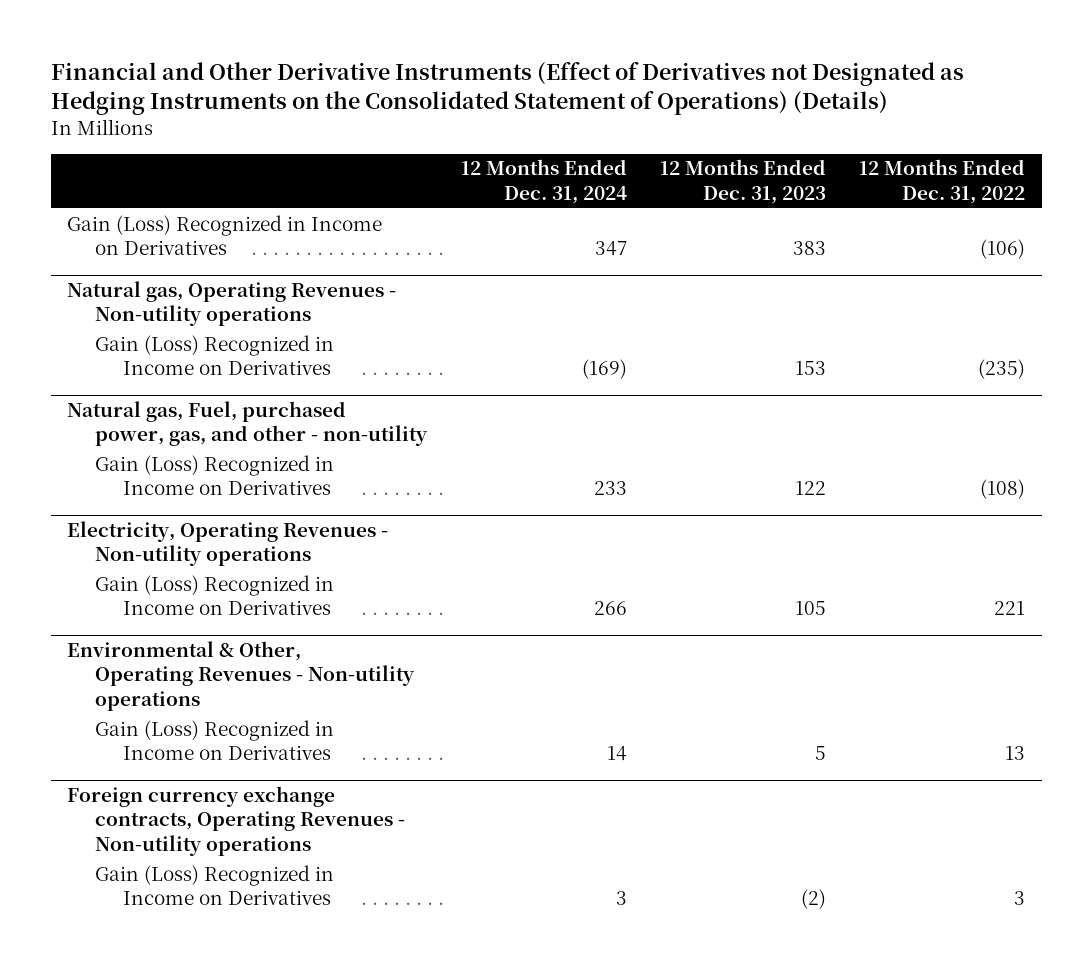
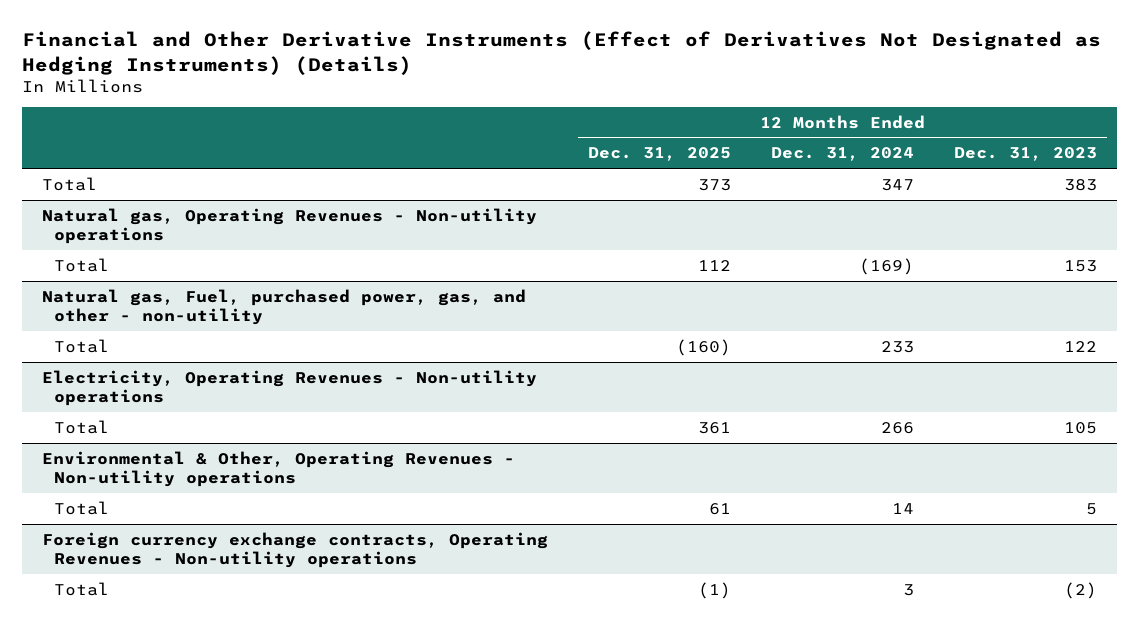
- Financial and Other Derivative Instruments (Effect of Derivatives not Designated as Hedging Instruments on the Consolidated Statement of Operations) (Details)
+ Financial and Other Derivative Instruments (Effect of Derivatives Not Designated as Hedging Instruments) (Details)
- | 12 Months Ended Dec. 31, 2024 | 12 Months Ended Dec. 31, 2023 | 12 Months Ended Dec. 31, 2022
+ | 12 Months Ended Dec. 31, 2025 | 12 Months Ended Dec. 31, 2024 | 12 Months Ended Dec. 31, 2023
- Gain (Loss) Recognized in Income on Derivatives | 347 | 383 | (106)
+ Total | 373 | 347 | 383
@ Natural gas, Operating Revenues - Non-utility operations
- Gain (Loss) Recognized in Income on Derivatives | (169) | 153 | (235)
+ Total | 112 | (169) | 153
@ Natural gas, Fuel, purchased power, gas, and other - non-utility
- Gain (Loss) Recognized in Income on Derivatives | 233 | 122 | (108)
+ Total | (160) | 233 | 122
@ Electricity, Operating Revenues - Non-utility operations
- Gain (Loss) Recognized in Income on Derivatives | 266 | 105 | 221
+ Total | 361 | 266 | 105
@ Environmental & Other, Operating Revenues - Non-utility operations
- Gain (Loss) Recognized in Income on Derivatives | 14 | 5 | 13
+ Total | 61 | 14 | 5
@ Foreign currency exchange contracts, Operating Revenues - Non-utility operations
- Gain (Loss) Recognized in Income on Derivatives | 3 | (2) | 3
+ Total | (1) | 3 | (2)

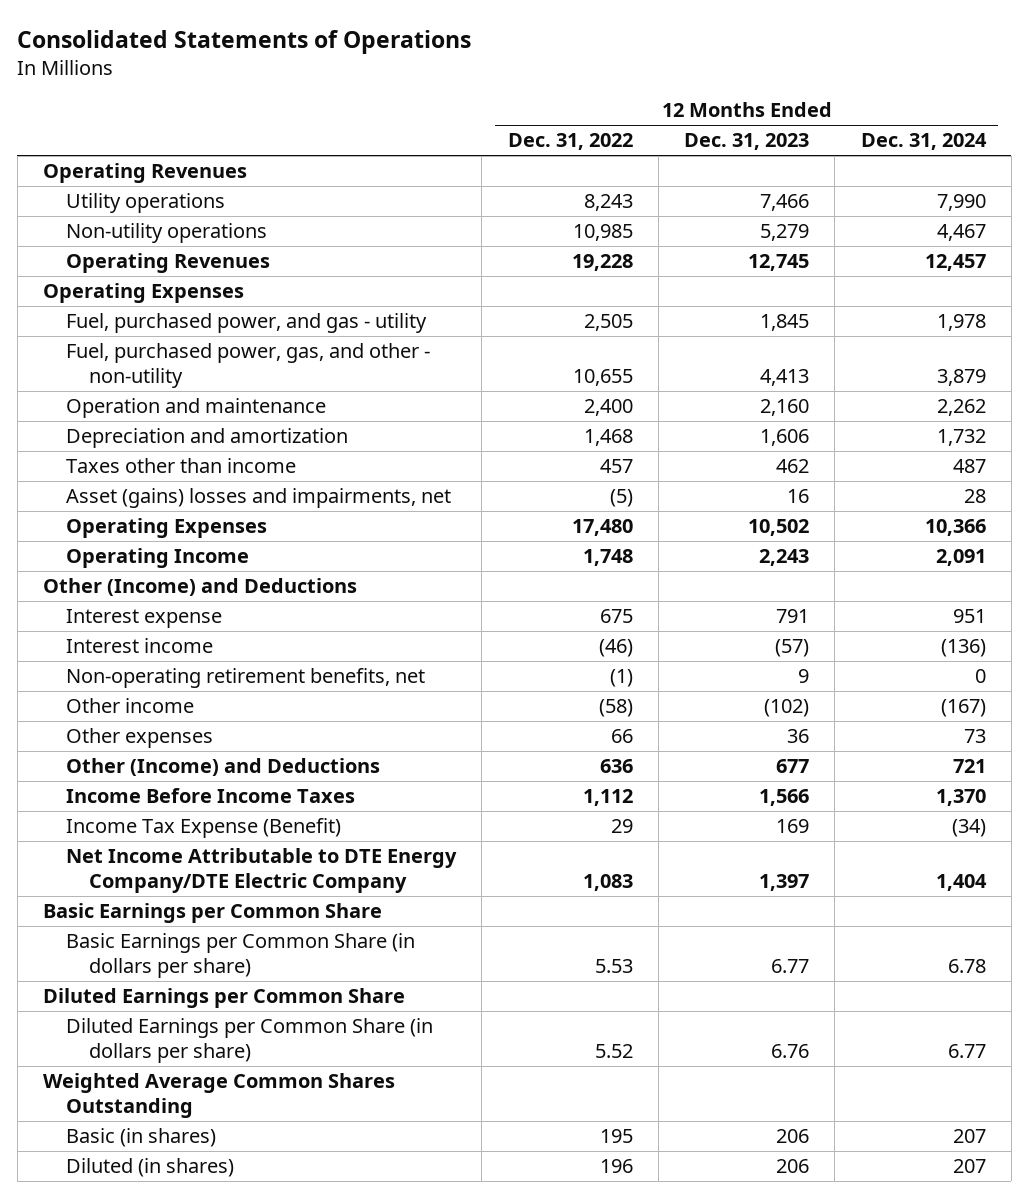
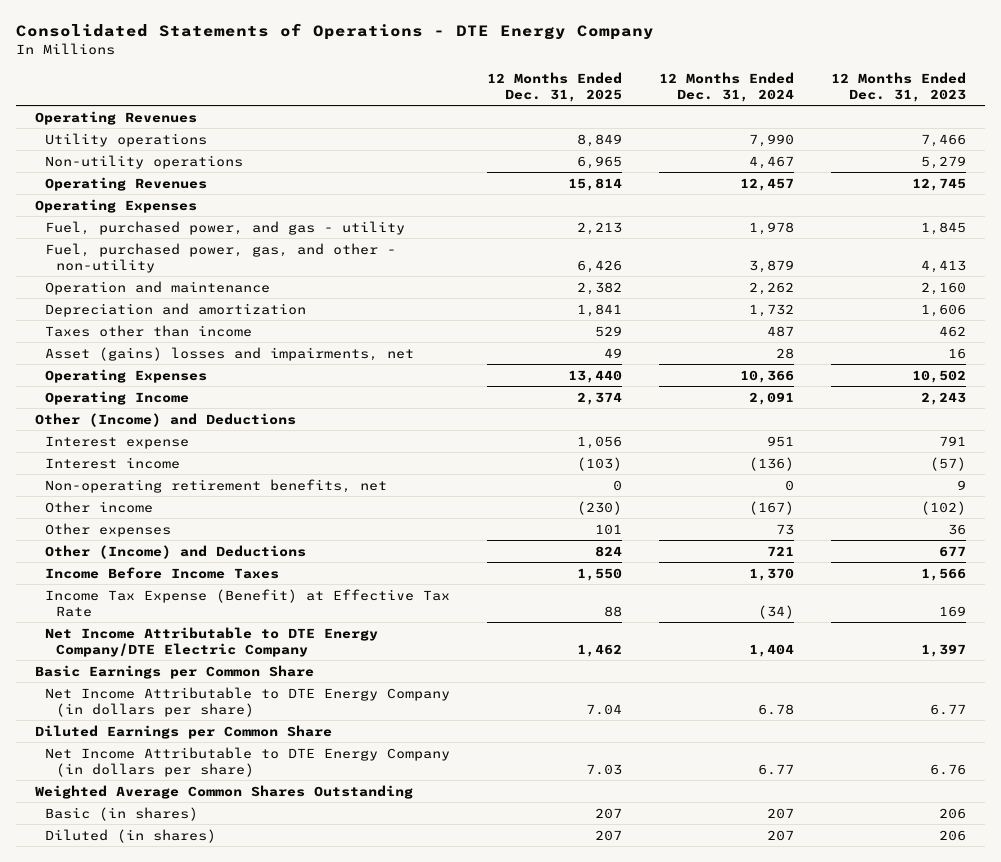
- Consolidated Statements of Operations
+ Consolidated Statements of Operations - DTE Energy Company
- | 12 Months Ended Dec. 31, 2022 | 12 Months Ended Dec. 31, 2023 | 12 Months Ended Dec. 31, 2024
+ | 12 Months Ended Dec. 31, 2025 | 12 Months Ended Dec. 31, 2024 | 12 Months Ended Dec. 31, 2023
- Income Tax Expense (Benefit) | 29 | 169 | (34)
+ Income Tax Expense (Benefit) at Effective Tax Rate | 88 | (34) | 169
- Basic Earnings per Common Share (in dollars per share) | 5.53 | 6.77 | 6.78
+ Net Income Attributable to DTE Energy Company (in dollars per share) | 7.04 | 6.78 | 6.77
- Diluted Earnings per Common Share (in dollars per share) | 5.52 | 6.76 | 6.77
+ Net Income Attributable to DTE Energy Company (in dollars per share) | 7.03 | 6.77 | 6.76

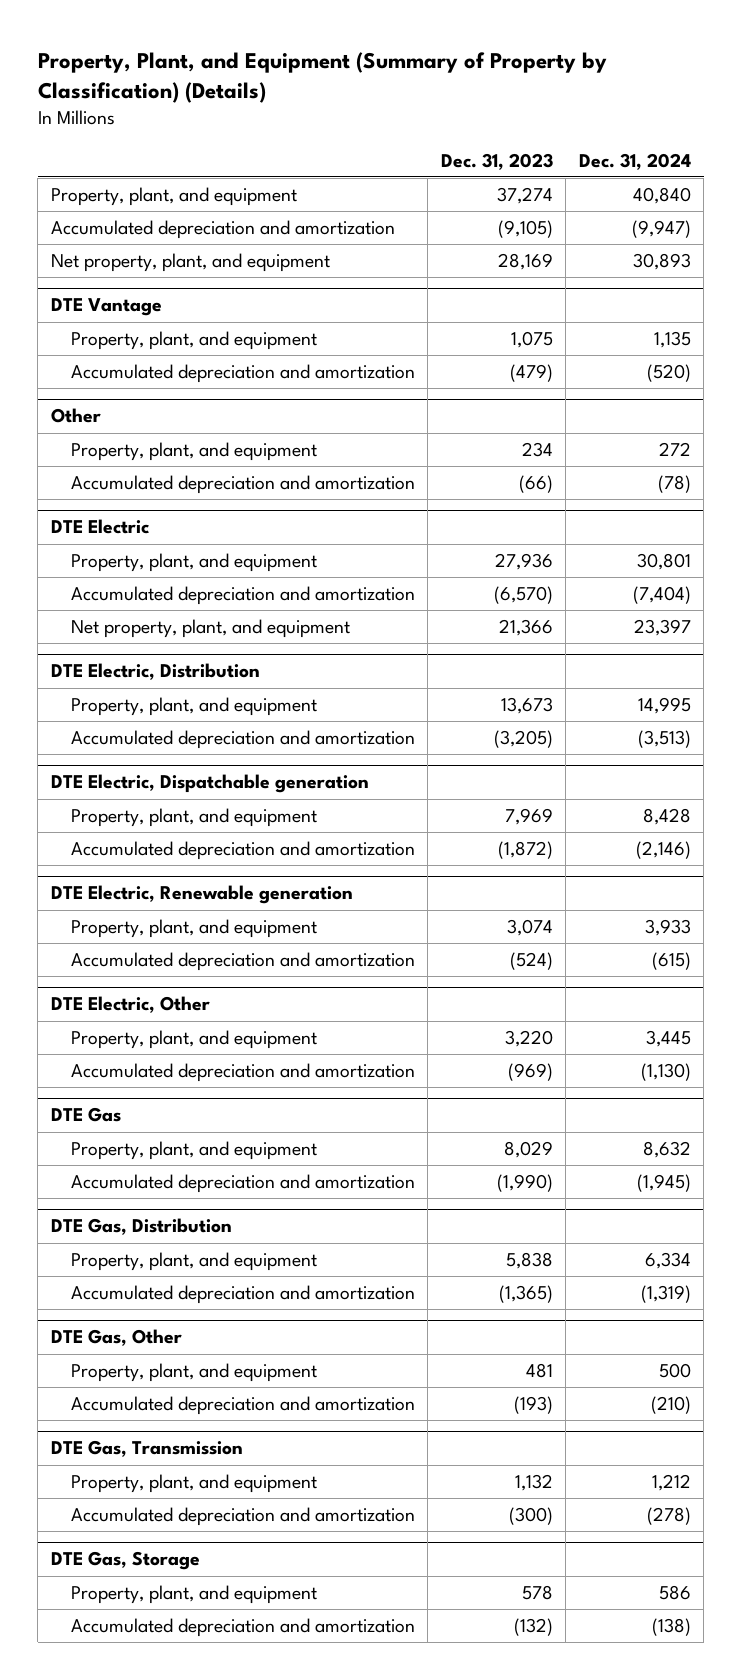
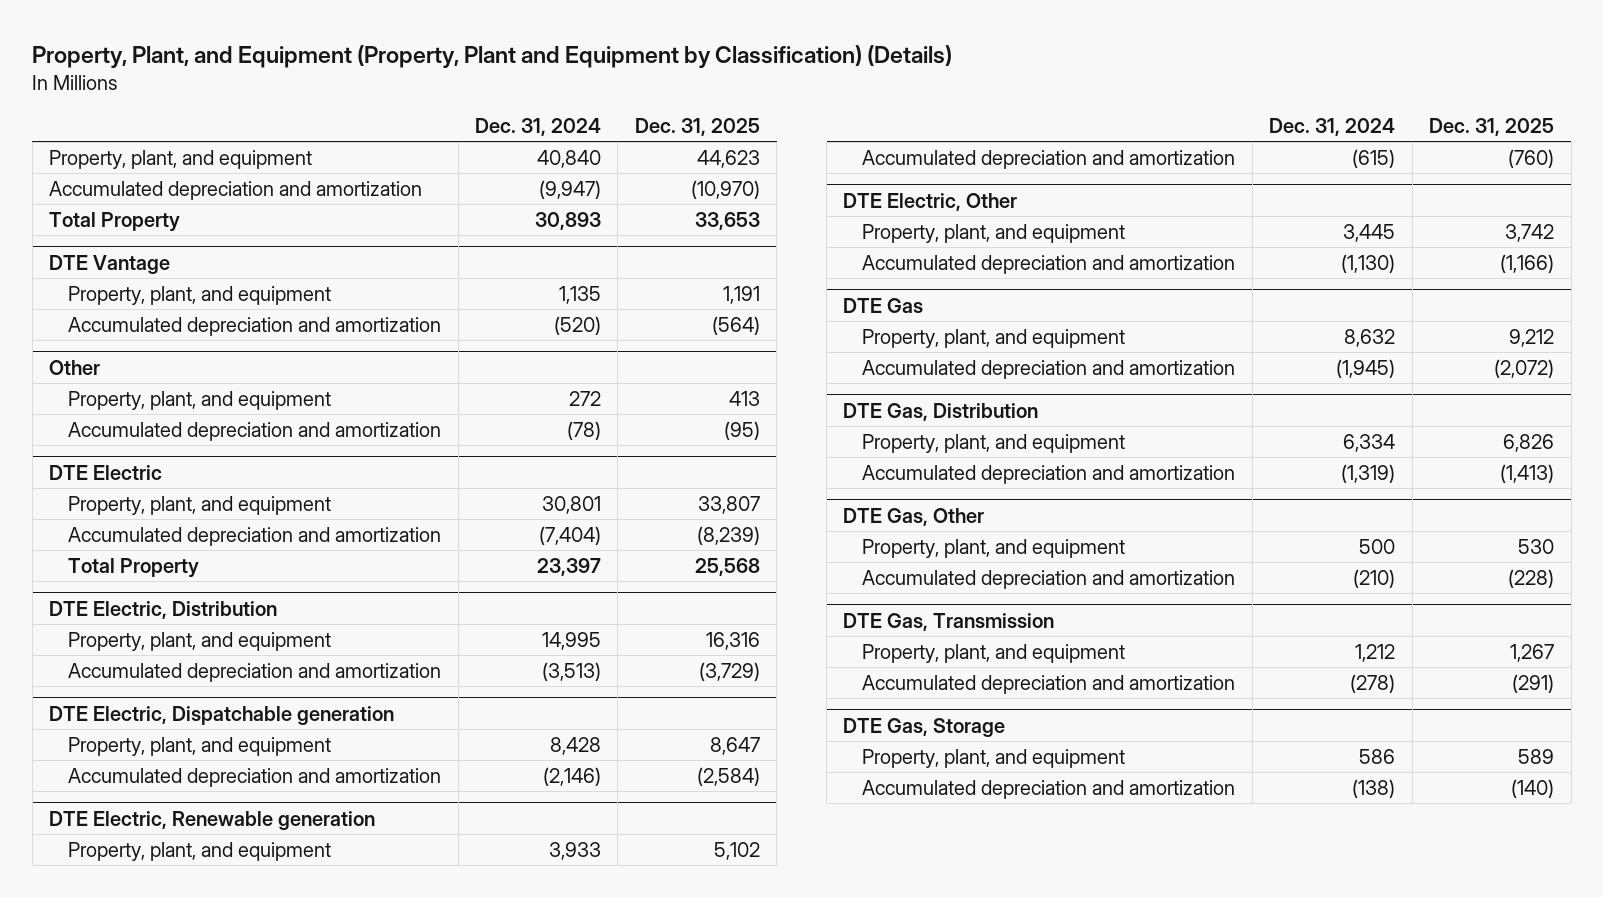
- Property, Plant, and Equipment (Summary of Property by Classification) (Details)
+ Property, Plant, and Equipment (Property, Plant and Equipment by Classification) (Details)
- | Dec. 31, 2023 | Dec. 31, 2024
+ | Dec. 31, 2024 | Dec. 31, 2025
- Net property, plant, and equipment | 28,169 | 30,893
+ Total Property | 30,893 | 33,653
@ DTE Electric
- Net property, plant, and equipment | 21,366 | 23,397
+ Total Property | 23,397 | 25,568

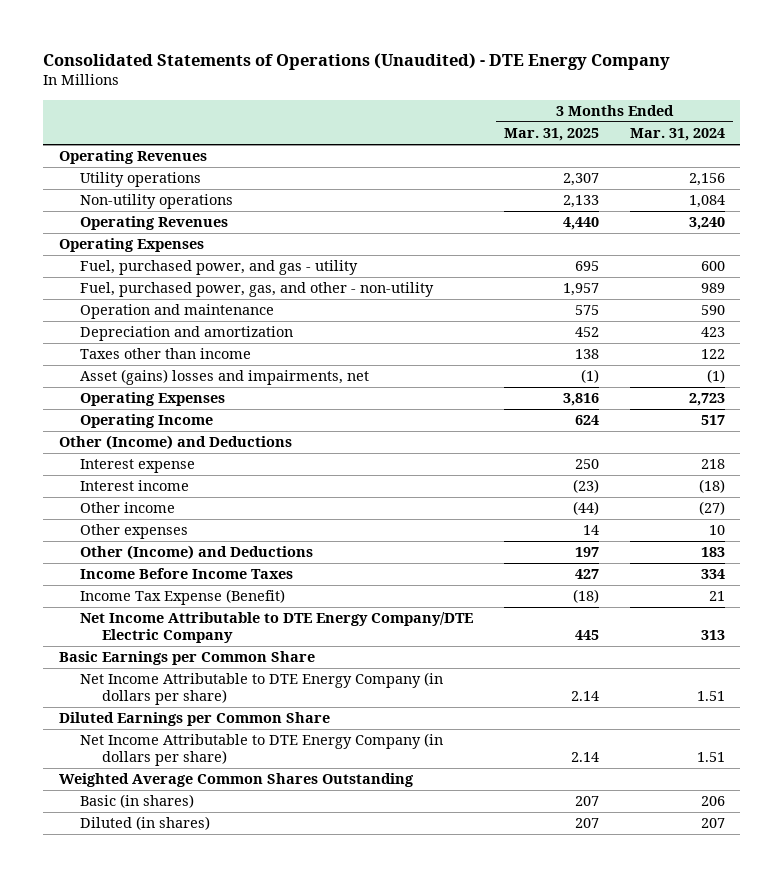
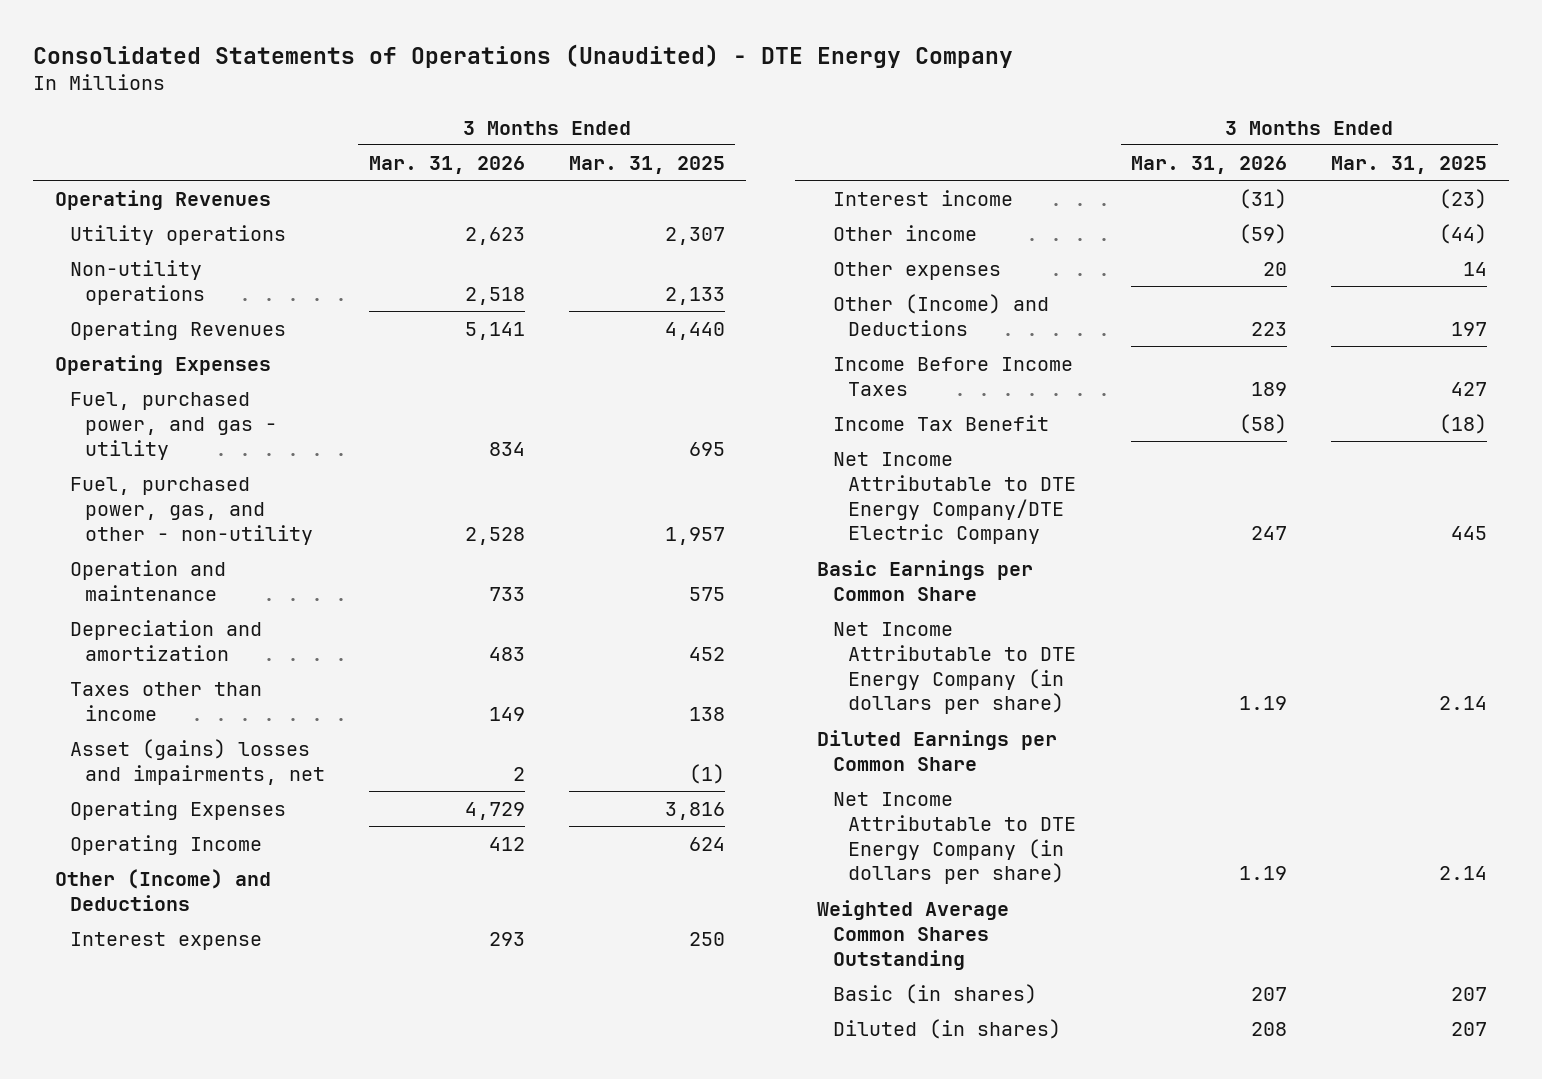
- | 3 Months Ended Mar. 31, 2025 | 3 Months Ended Mar. 31, 2024
+ | 3 Months Ended Mar. 31, 2026 | 3 Months Ended Mar. 31, 2025
- Income Tax Expense (Benefit) | (18) | 21
+ Income Tax Benefit | (58) | (18)

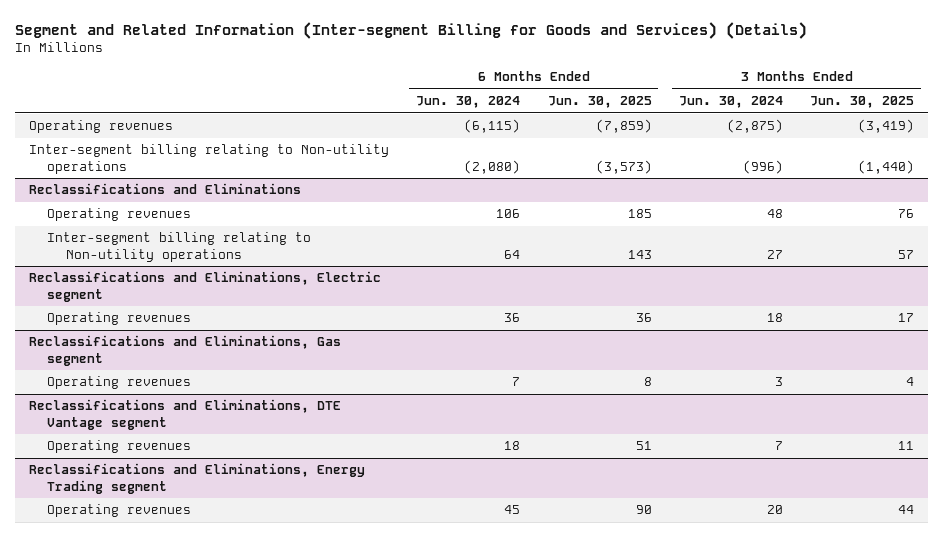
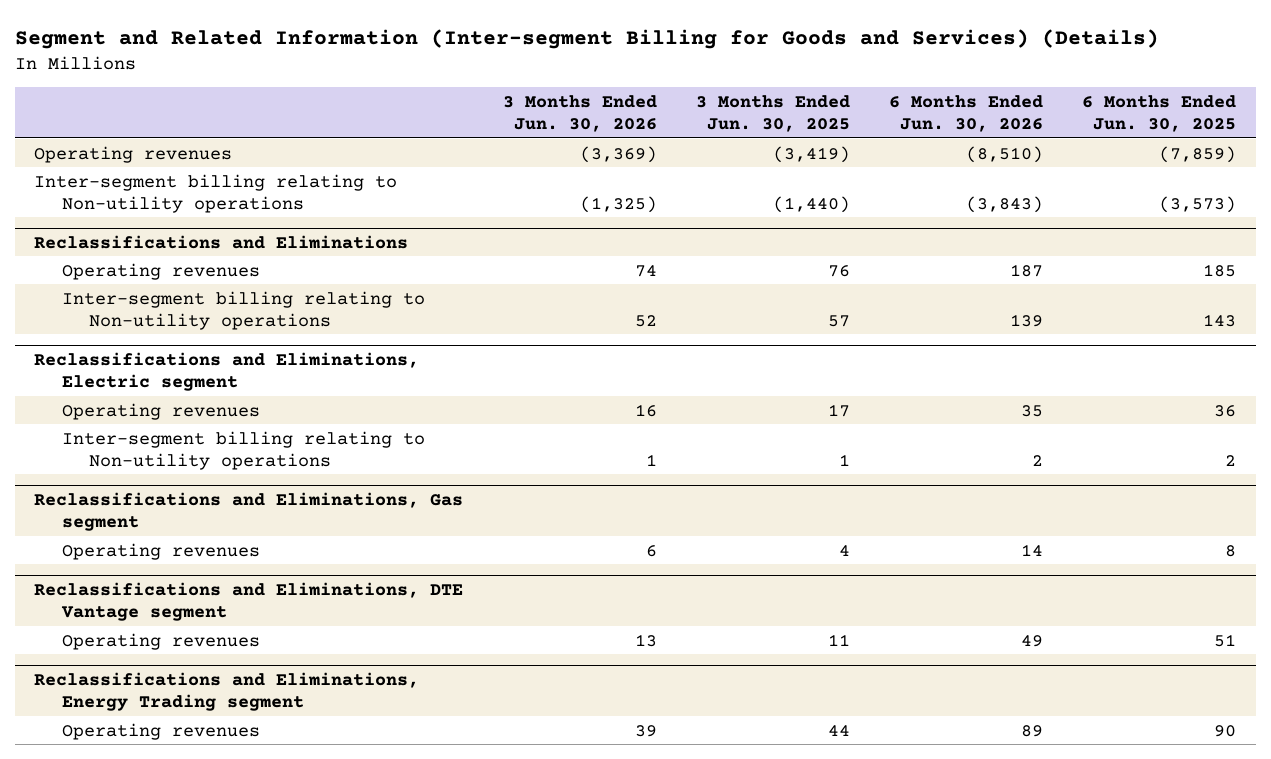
- | 6 Months Ended Jun. 30, 2024 | 6 Months Ended Jun. 30, 2025 | 3 Months Ended Jun. 30, 2024 | 3 Months Ended Jun. 30, 2025
+ | 3 Months Ended Jun. 30, 2026 | 3 Months Ended Jun. 30, 2025 | 6 Months Ended Jun. 30, 2026 | 6 Months Ended Jun. 30, 2025
@ Reclassifications and Eliminations, Electric segment
+ Inter-segment billing relating to Non-utility operations | 1 | 1 | 2 | 2

